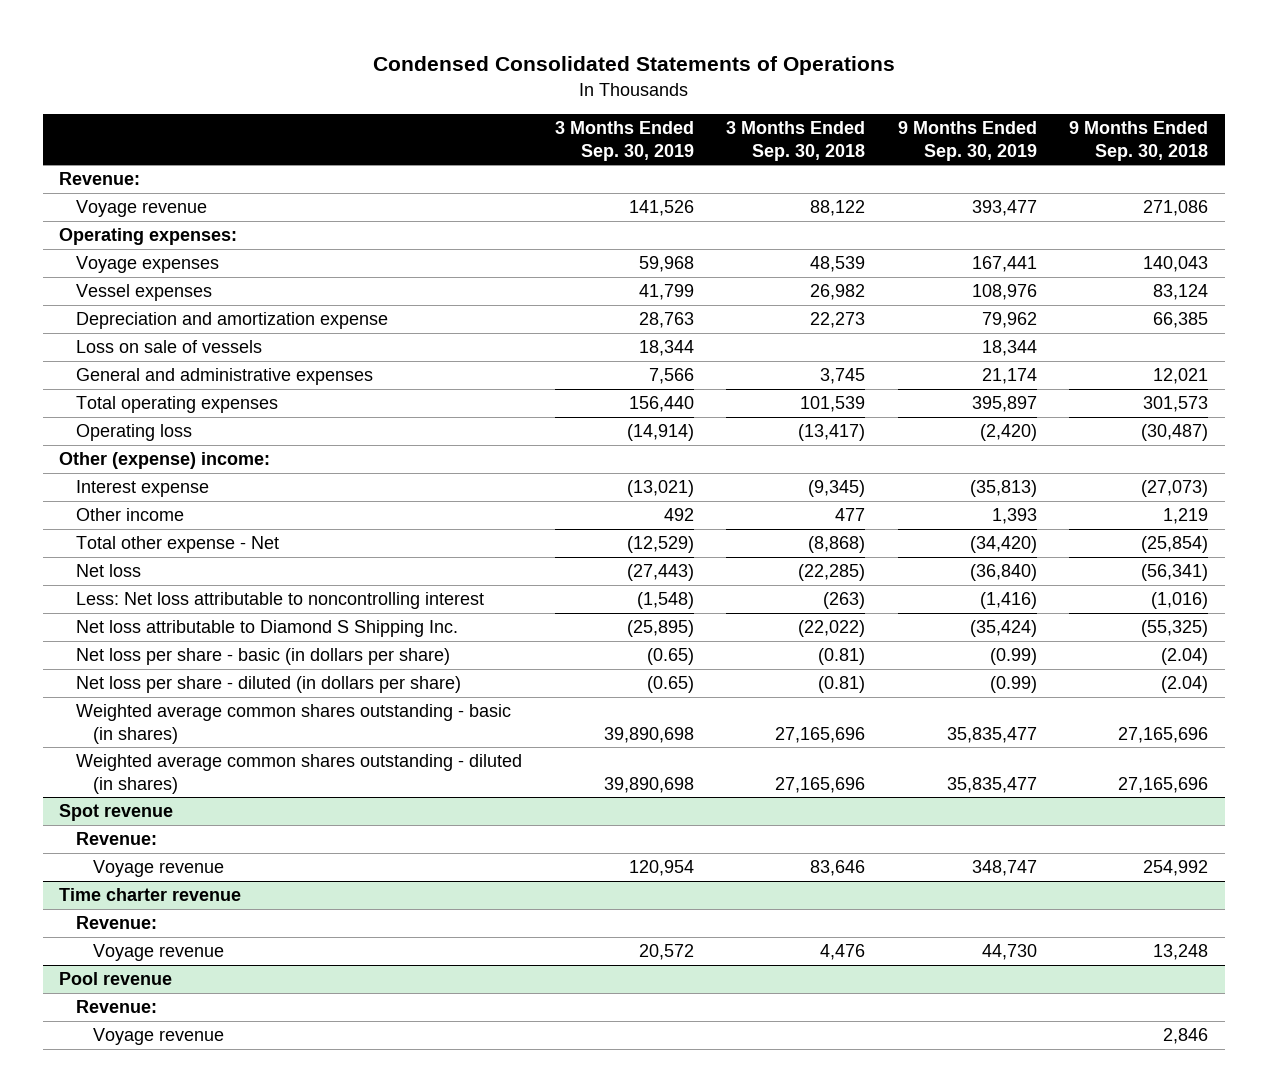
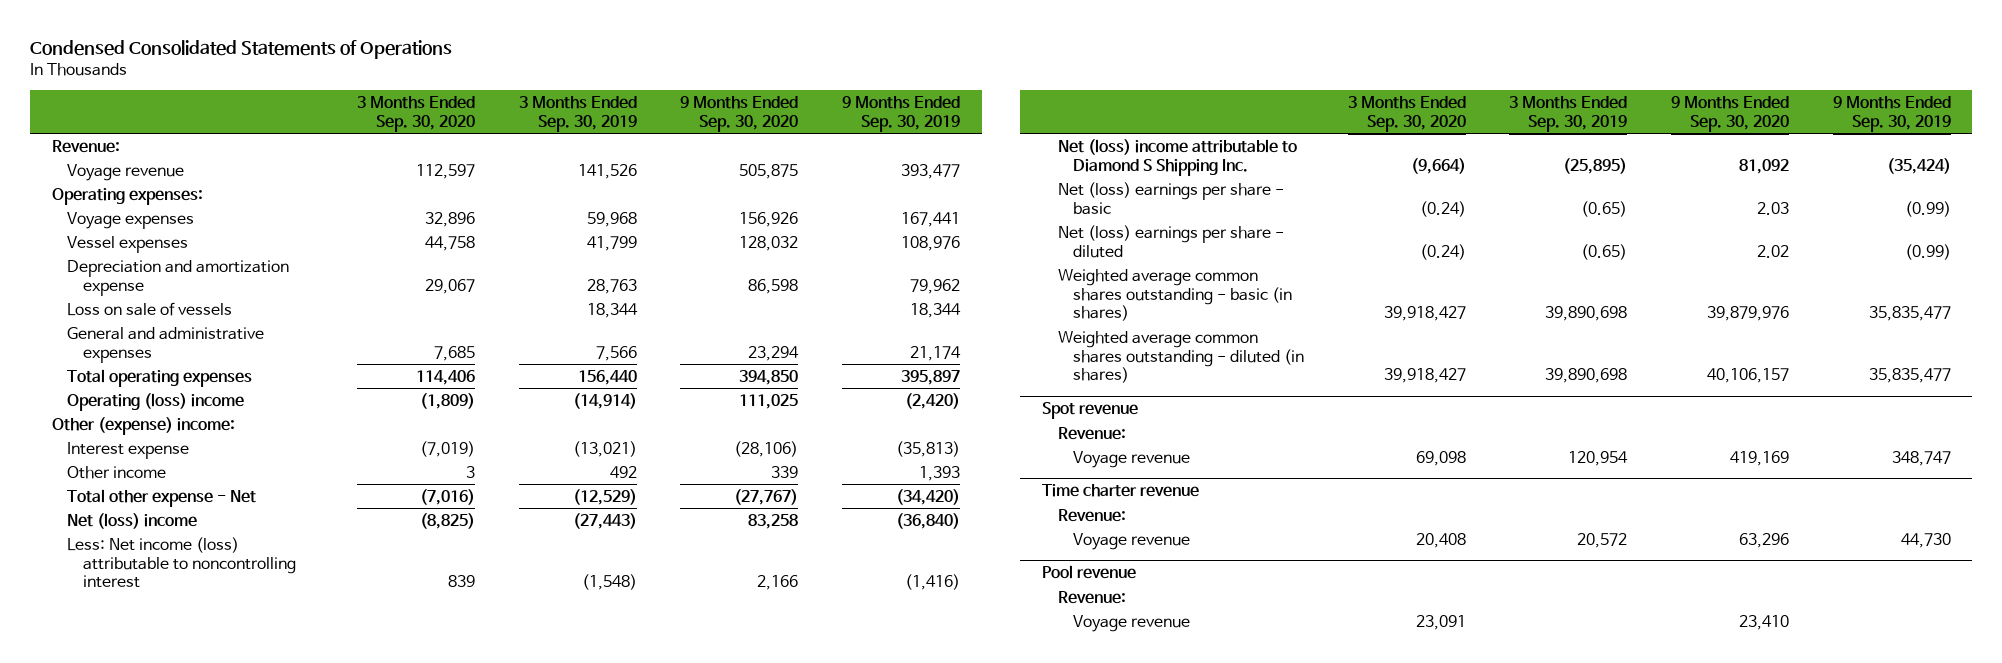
- | 3 Months Ended Sep. 30, 2019 | 3 Months Ended Sep. 30, 2018 | 9 Months Ended Sep. 30, 2019 | 9 Months Ended Sep. 30, 2018
+ | 3 Months Ended Sep. 30, 2020 | 3 Months Ended Sep. 30, 2019 | 9 Months Ended Sep. 30, 2020 | 9 Months Ended Sep. 30, 2019
- Operating loss | (14,914) | (13,417) | (2,420) | (30,487)
+ Operating (loss) income | (1,809) | (14,914) | 111,025 | (2,420)
- Net loss | (27,443) | (22,285) | (36,840) | (56,341)
- Less: Net loss attributable to noncontrolling interest | (1,548) | (263) | (1,416) | (1,016)
- Net loss attributable to Diamond S Shipping Inc. | (25,895) | (22,022) | (35,424) | (55,325)
- Net loss per share - basic (in dollars per share) | (0.65) | (0.81) | (0.99) | (2.04)
- Net loss per share - diluted (in dollars per share) | (0.65) | (0.81) | (0.99) | (2.04)
+ Net (loss) income | (8,825) | (27,443) | 83,258 | (36,840)
+ Less: Net income (loss) attributable to noncontrolling interest | 839 | (1,548) | 2,166 | (1,416)
+ Net (loss) income attributable to Diamond S Shipping Inc. | (9,664) | (25,895) | 81,092 | (35,424)
+ Net (loss) earnings per share - basic | (0.24) | (0.65) | 2.03 | (0.99)
+ Net (loss) earnings per share - diluted | (0.24) | (0.65) | 2.02 | (0.99)

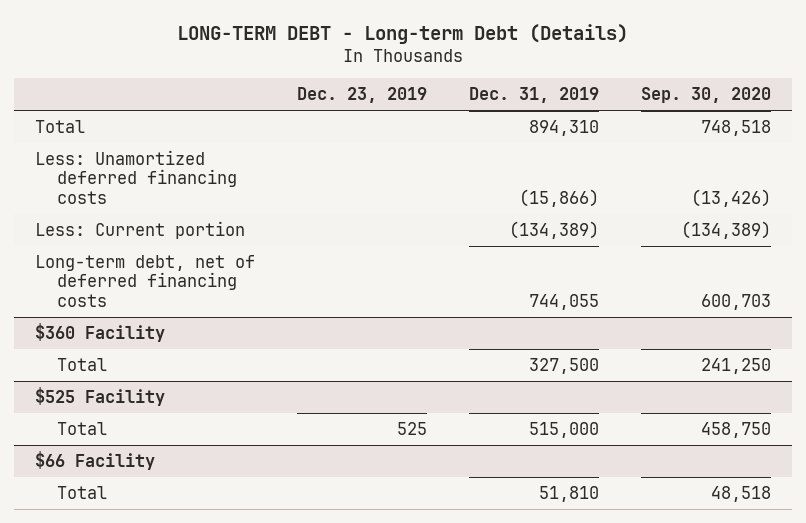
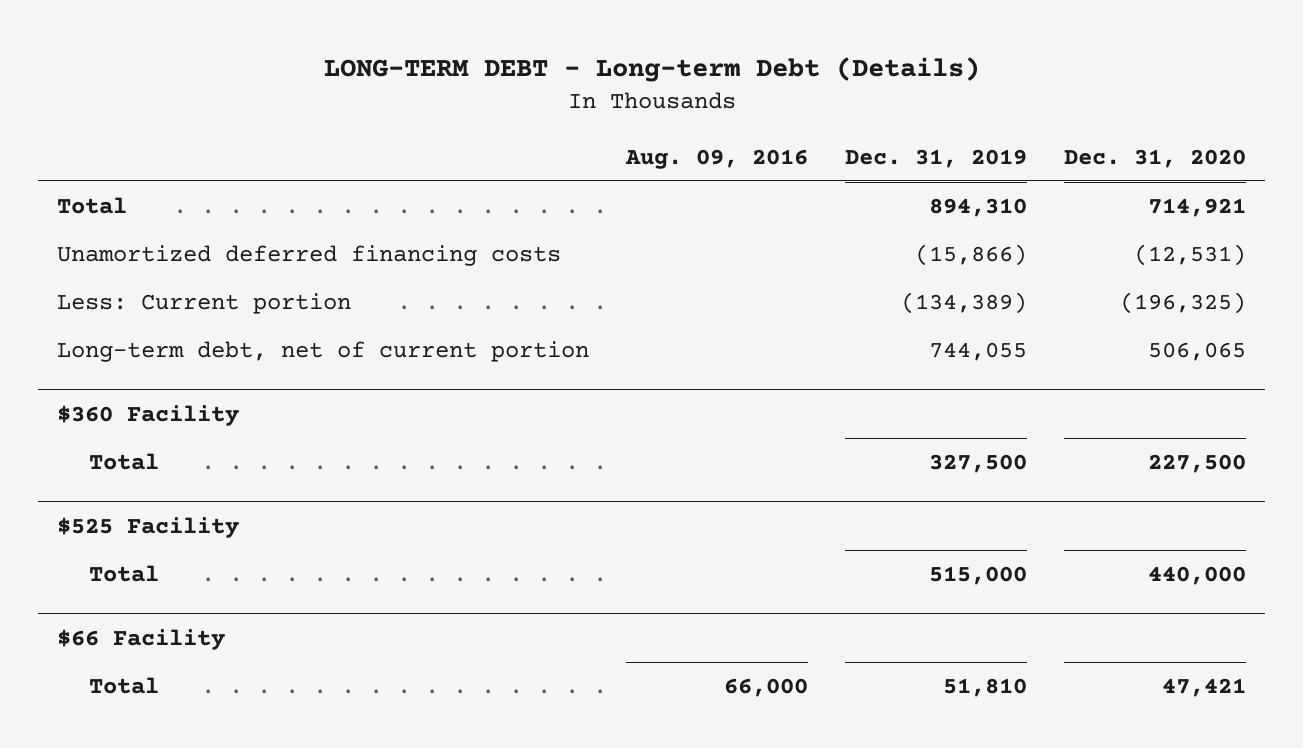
- | Dec. 23, 2019 | Dec. 31, 2019 | Sep. 30, 2020
+ | Aug. 09, 2016 | Dec. 31, 2019 | Dec. 31, 2020
- Less: Unamortized deferred financing costs | | (15,866) | (13,426)
+ Unamortized deferred financing costs | | (15,866) | (12,531)
- Long-term debt, net of deferred financing costs | | 744,055 | 600,703
+ Long-term debt, net of current portion | | 744,055 | 506,065

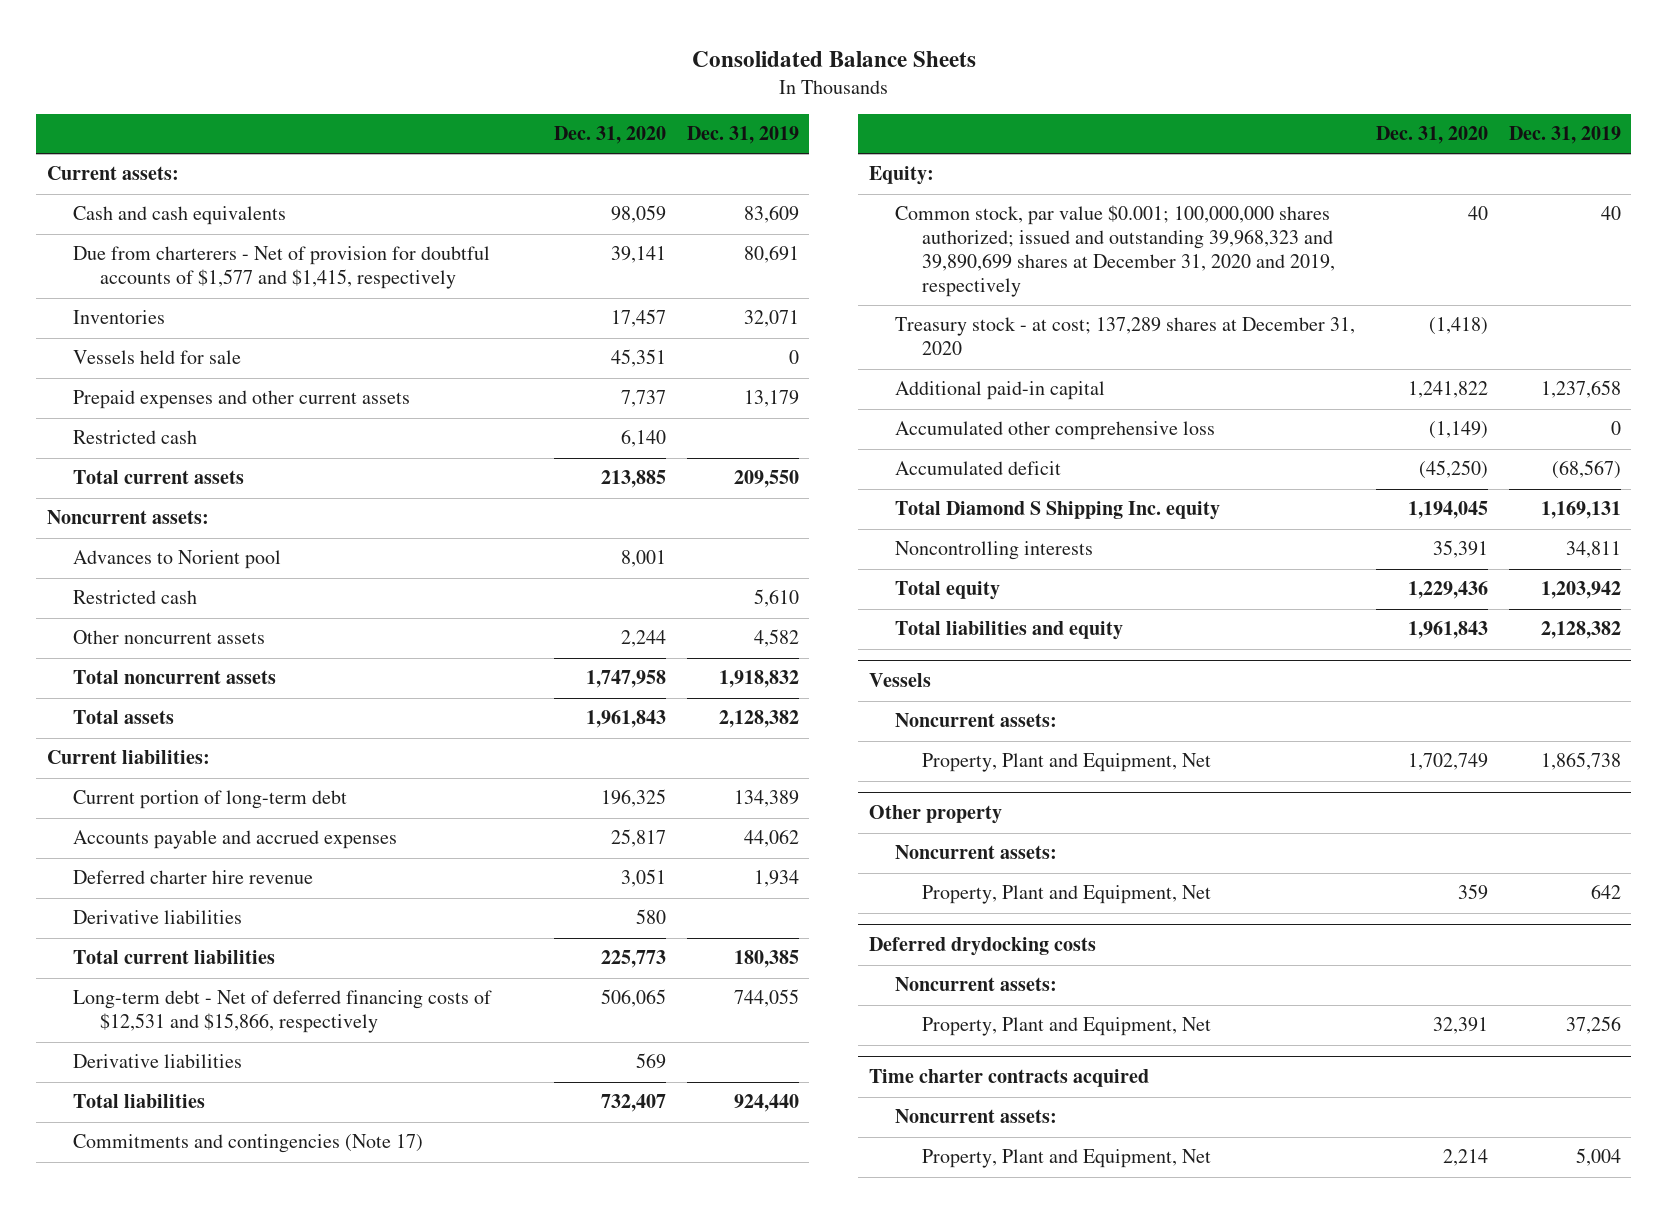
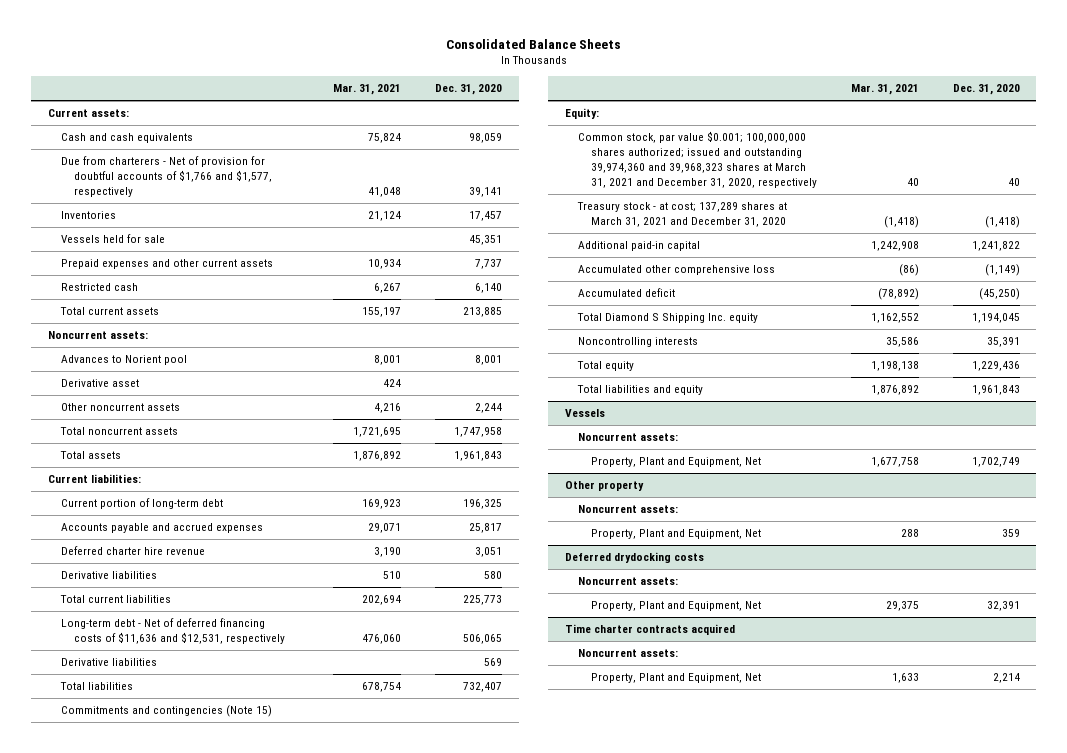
- | Dec. 31, 2020 | Dec. 31, 2019
+ | Mar. 31, 2021 | Dec. 31, 2020
- Due from charterers - Net of provision for doubtful accounts of $1,577 and $1,415, respectively | 39,141 | 80,691
+ Due from charterers - Net of provision for doubtful accounts of $1,766 and $1,577, respectively | 41,048 | 39,141
- Restricted cash | | 5,610
+ Derivative asset | 424 |
- Long-term debt - Net of deferred financing costs of $12,531 and $15,866, respectively | 506,065 | 744,055
+ Long-term debt - Net of deferred financing costs of $11,636 and $12,531, respectively | 476,060 | 506,065
- Commitments and contingencies (Note 17)
+ Commitments and contingencies (Note 15)
- Common stock, par value $0.001; 100,000,000 shares authorized; issued and outstanding 39,968,323 and 39,890,699 shares at December 31, 2020 and 2019, respectively | 40 | 40
- Treasury stock - at cost; 137,289 shares at December 31, 2020 | (1,418) |
+ Common stock, par value $0.001; 100,000,000 shares authorized; issued and outstanding 39,974,360 and 39,968,323 shares at March 31, 2021 and December 31, 2020, respectively | 40 | 40
+ Treasury stock - at cost; 137,289 shares at March 31, 2021 and December 31, 2020 | (1,418) | (1,418)

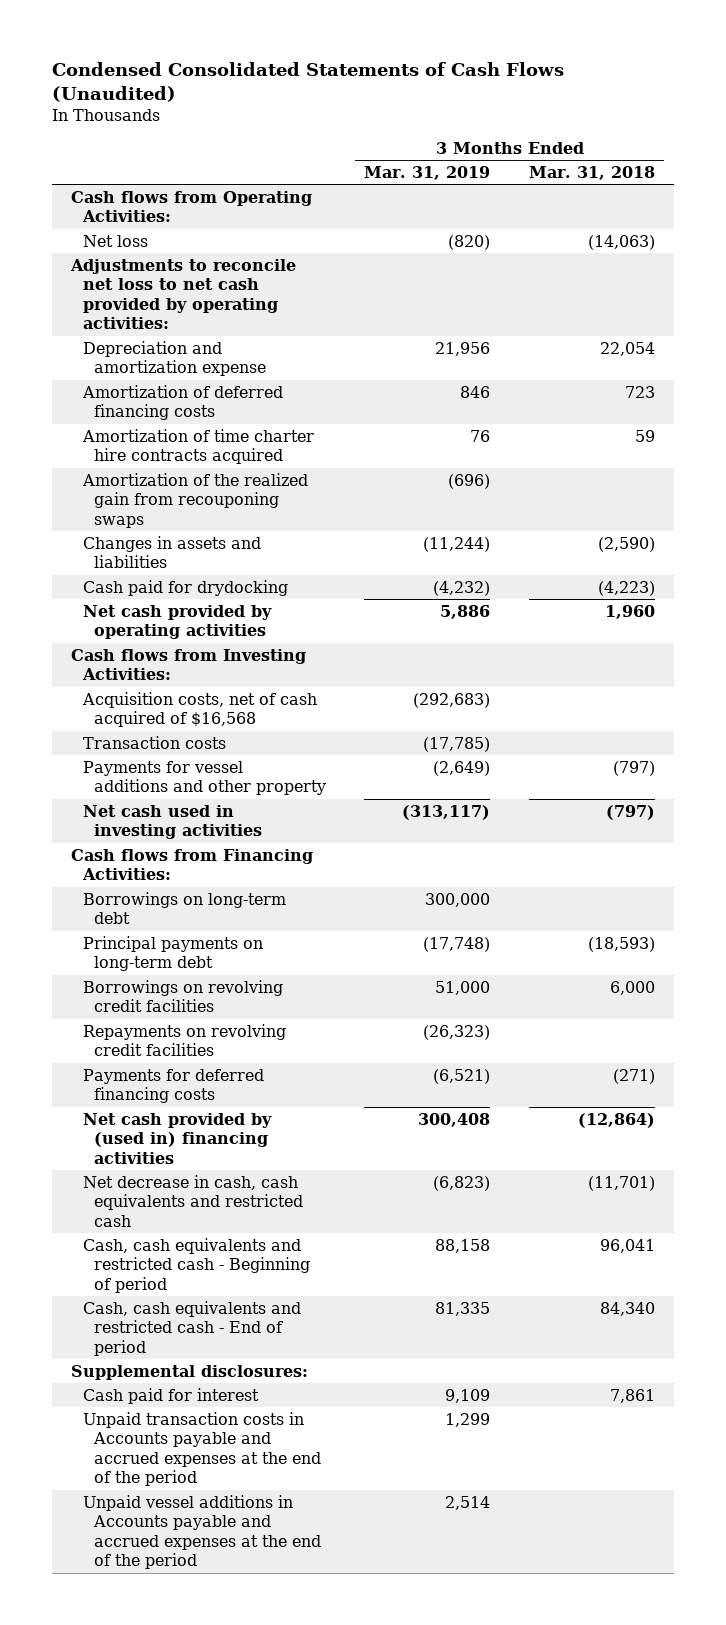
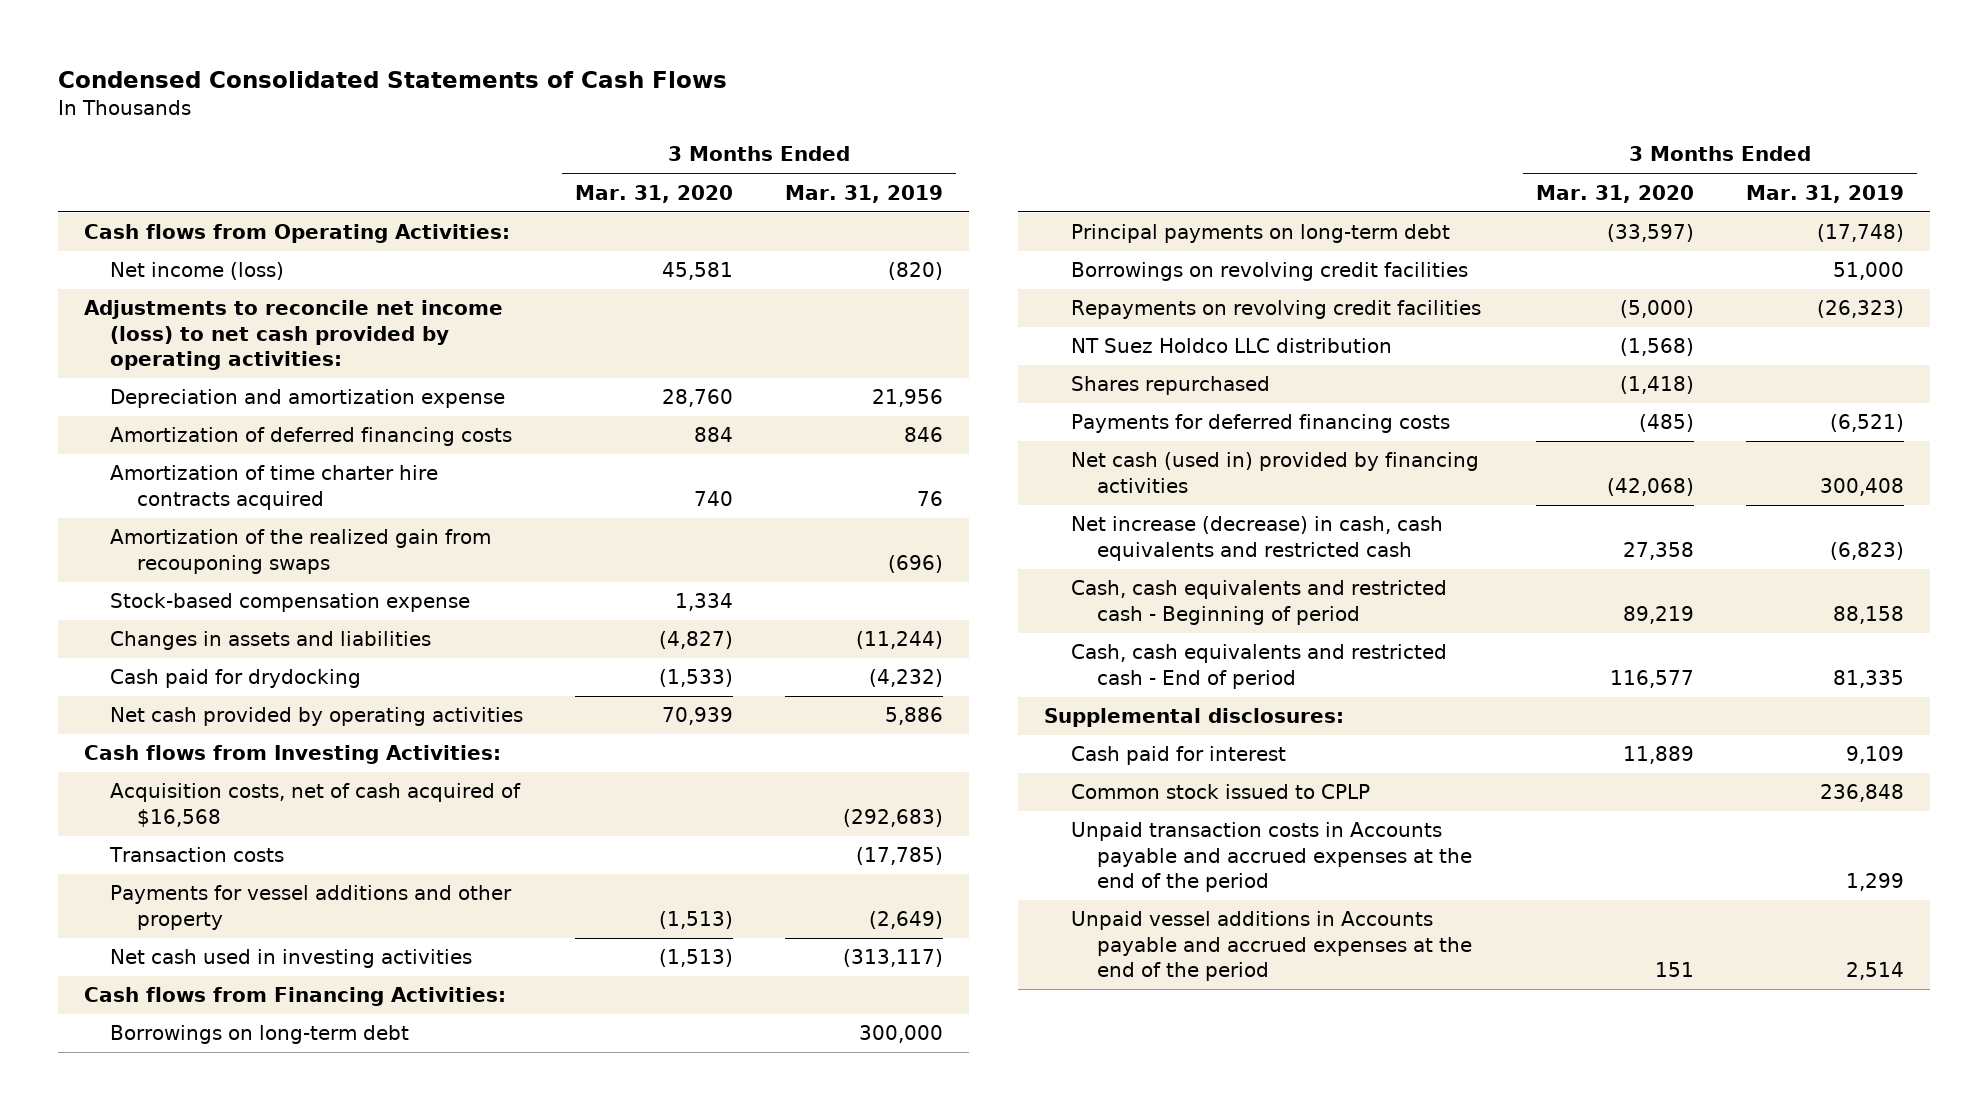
- Condensed Consolidated Statements of Cash Flows (Unaudited)
+ Condensed Consolidated Statements of Cash Flows
- | 3 Months Ended Mar. 31, 2019 | 3 Months Ended Mar. 31, 2018
+ | 3 Months Ended Mar. 31, 2020 | 3 Months Ended Mar. 31, 2019
- Net loss | (820) | (14,063)
- Adjustments to reconcile net loss to net cash provided by operating activities:
+ Net income (loss) | 45,581 | (820)
+ Adjustments to reconcile net income (loss) to net cash provided by operating activities:
+ Stock-based compensation expense | 1,334 |
+ NT Suez Holdco LLC distribution | (1,568) |
+ Shares repurchased | (1,418) |
- Net cash provided by (used in) financing activities | 300,408 | (12,864)
- Net decrease in cash, cash equivalents and restricted cash | (6,823) | (11,701)
+ Net cash (used in) provided by financing activities | (42,068) | 300,408
+ Net increase (decrease) in cash, cash equivalents and restricted cash | 27,358 | (6,823)
+ Common stock issued to CPLP | | 236,848

